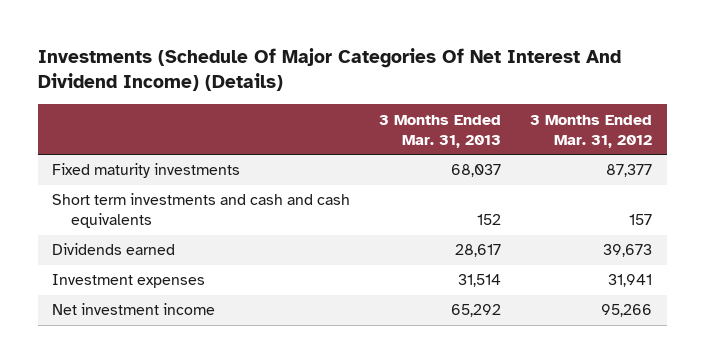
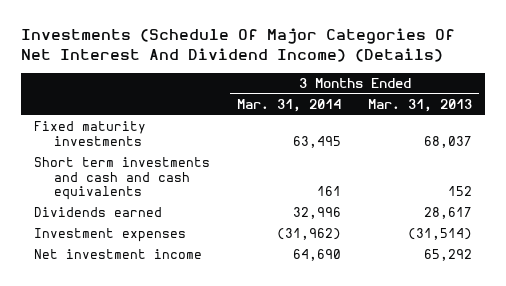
- | 3 Months Ended Mar. 31, 2013 | 3 Months Ended Mar. 31, 2012
+ | 3 Months Ended Mar. 31, 2014 | 3 Months Ended Mar. 31, 2013
- Investment expenses | 31,514 | 31,941
+ Investment expenses | (31,962) | (31,514)

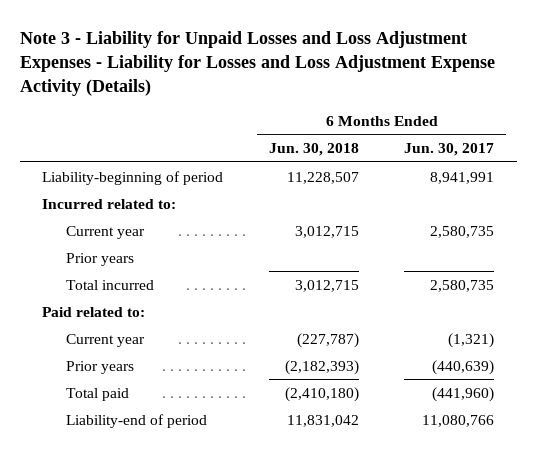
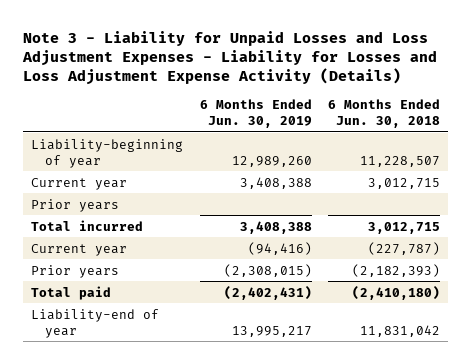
- | 6 Months Ended Jun. 30, 2018 | 6 Months Ended Jun. 30, 2017
+ | 6 Months Ended Jun. 30, 2019 | 6 Months Ended Jun. 30, 2018
- Liability-beginning of period | 11,228,507 | 8,941,991
- Incurred related to:
+ Liability-beginning of year | 12,989,260 | 11,228,507
- Paid related to:
- Liability-end of period | 11,831,042 | 11,080,766
+ Liability-end of year | 13,995,217 | 11,831,042

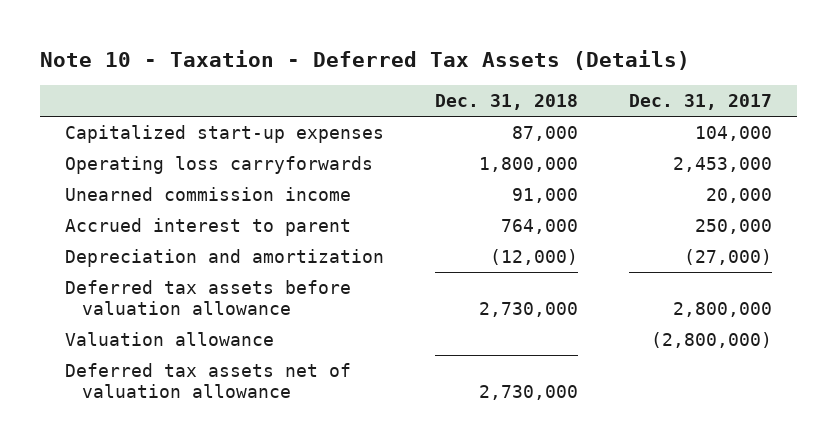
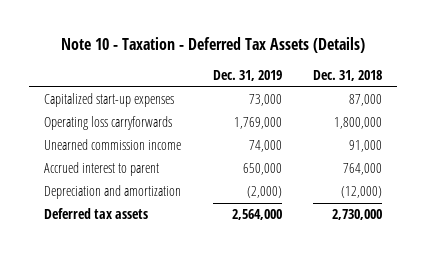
- | Dec. 31, 2018 | Dec. 31, 2017
+ | Dec. 31, 2019 | Dec. 31, 2018
- Deferred tax assets before valuation allowance | 2,730,000 | 2,800,000
- Valuation allowance | | (2,800,000)
- Deferred tax assets net of valuation allowance | 2,730,000 |
+ Deferred tax assets | 2,564,000 | 2,730,000

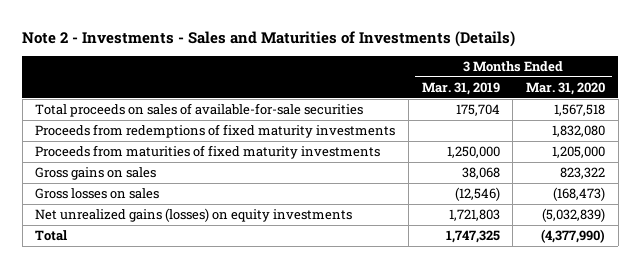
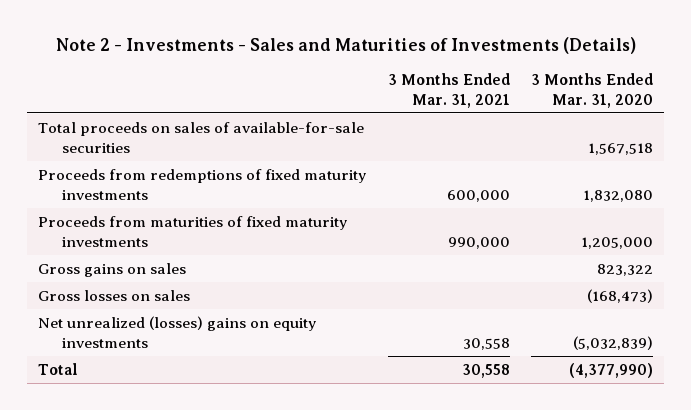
- | 3 Months Ended Mar. 31, 2019 | 3 Months Ended Mar. 31, 2020
+ | 3 Months Ended Mar. 31, 2021 | 3 Months Ended Mar. 31, 2020
- Net unrealized gains (losses) on equity investments | 1,721,803 | (5,032,839)
+ Net unrealized (losses) gains on equity investments | 30,558 | (5,032,839)

